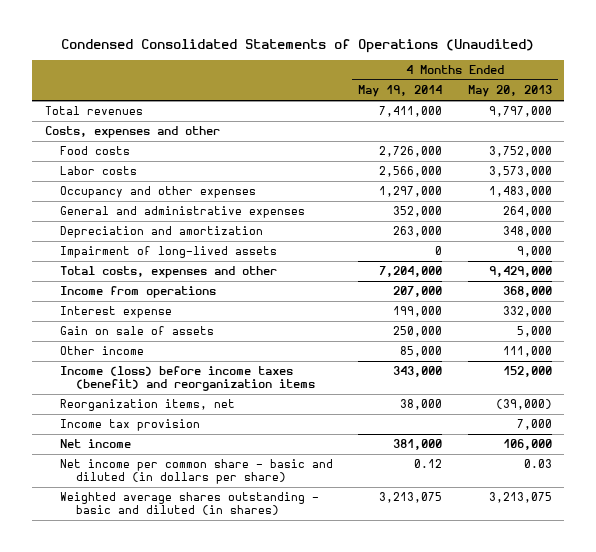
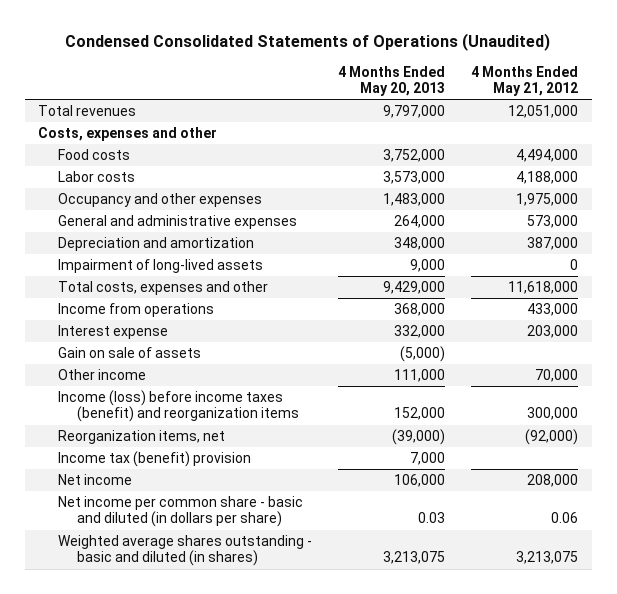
- | 4 Months Ended May 19, 2014 | 4 Months Ended May 20, 2013
+ | 4 Months Ended May 20, 2013 | 4 Months Ended May 21, 2012
- Gain on sale of assets | 250,000 | 5,000
+ Gain on sale of assets | (5,000) |
- Income tax provision | | 7,000
+ Income tax (benefit) provision | 7,000 |

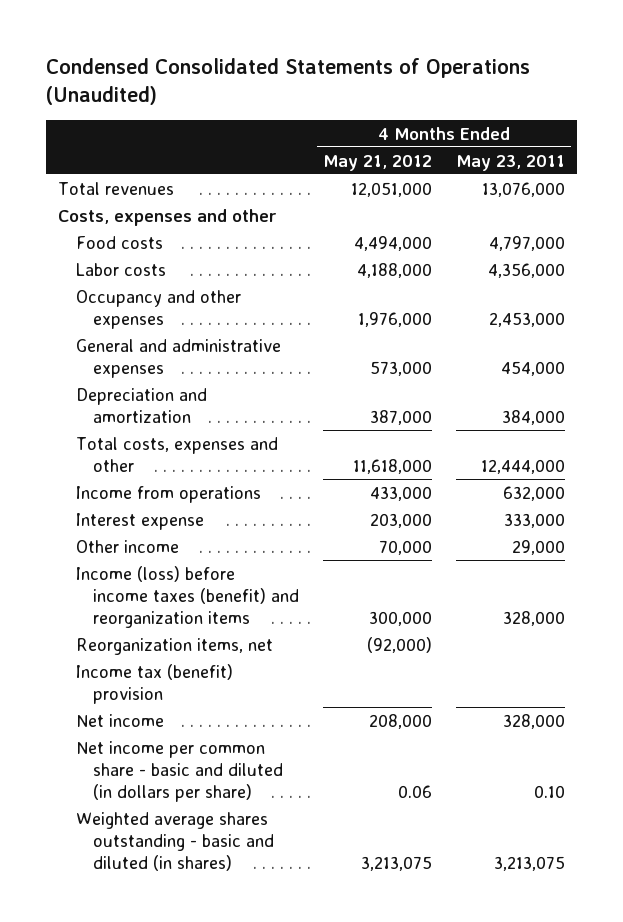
- | 4 Months Ended May 20, 2013 | 4 Months Ended May 21, 2012
+ | 4 Months Ended May 21, 2012 | 4 Months Ended May 23, 2011
- Occupancy and other expenses | 1,483,000 | 1,975,000
+ Occupancy and other expenses | 1,976,000 | 2,453,000
- Impairment of long-lived assets | 9,000 | 0
- Gain on sale of assets | (5,000) |

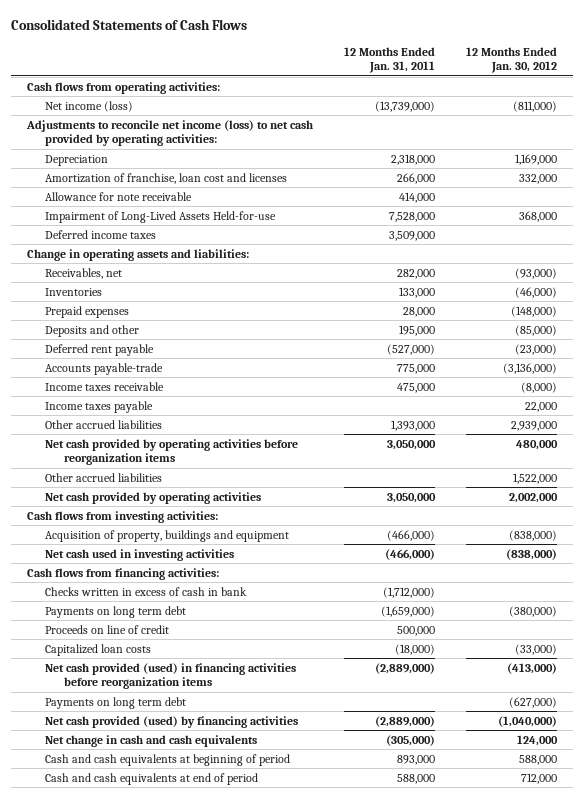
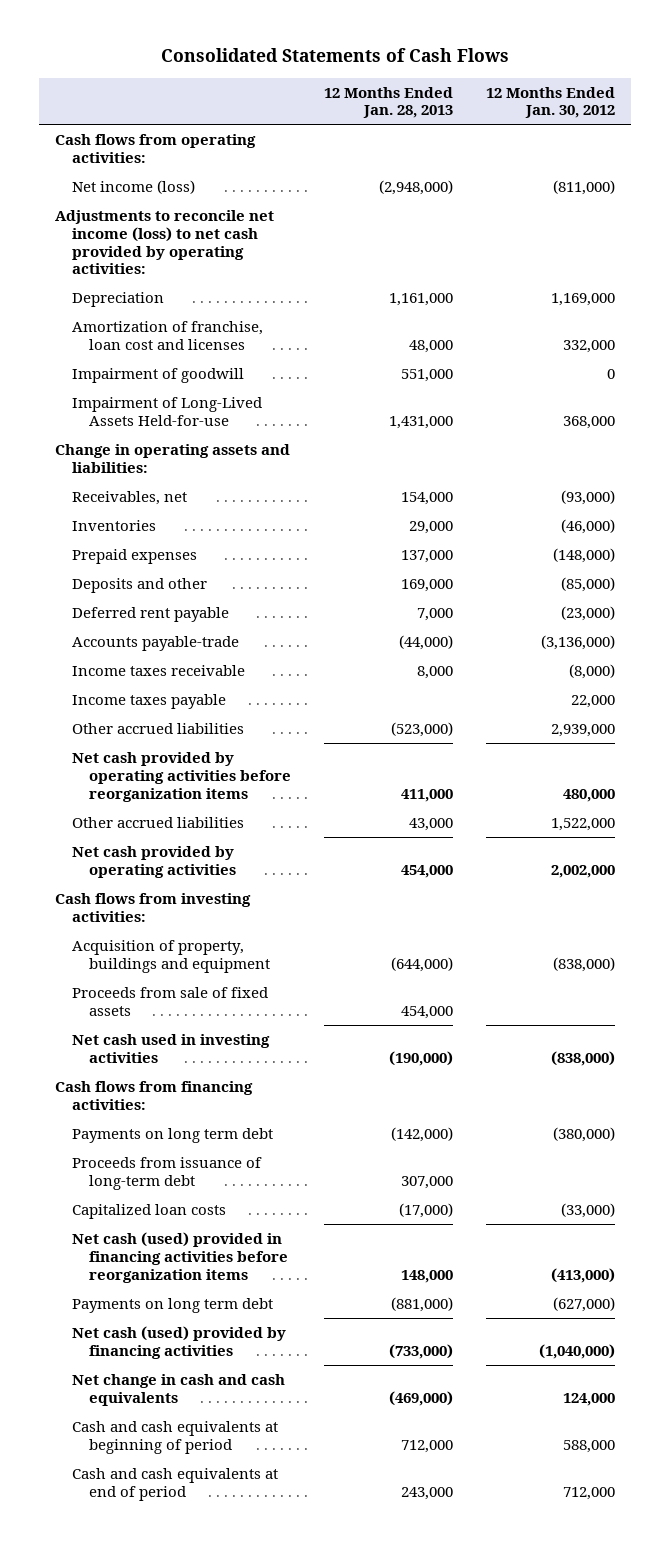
- | 12 Months Ended Jan. 31, 2011 | 12 Months Ended Jan. 30, 2012
+ | 12 Months Ended Jan. 28, 2013 | 12 Months Ended Jan. 30, 2012
- Allowance for note receivable | 414,000 |
+ Impairment of goodwill | 551,000 | 0
- Deferred income taxes | 3,509,000 |
+ Proceeds from sale of fixed assets | 454,000 |
- Checks written in excess of cash in bank | (1,712,000) |
- Proceeds on line of credit | 500,000 |
+ Proceeds from issuance of long-term debt | 307,000 |
- Net cash provided (used) in financing activities before reorganization items | (2,889,000) | (413,000)
+ Net cash (used) provided in financing activities before reorganization items | 148,000 | (413,000)
- Net cash provided (used) by financing activities | (2,889,000) | (1,040,000)
+ Net cash (used) provided by financing activities | (733,000) | (1,040,000)

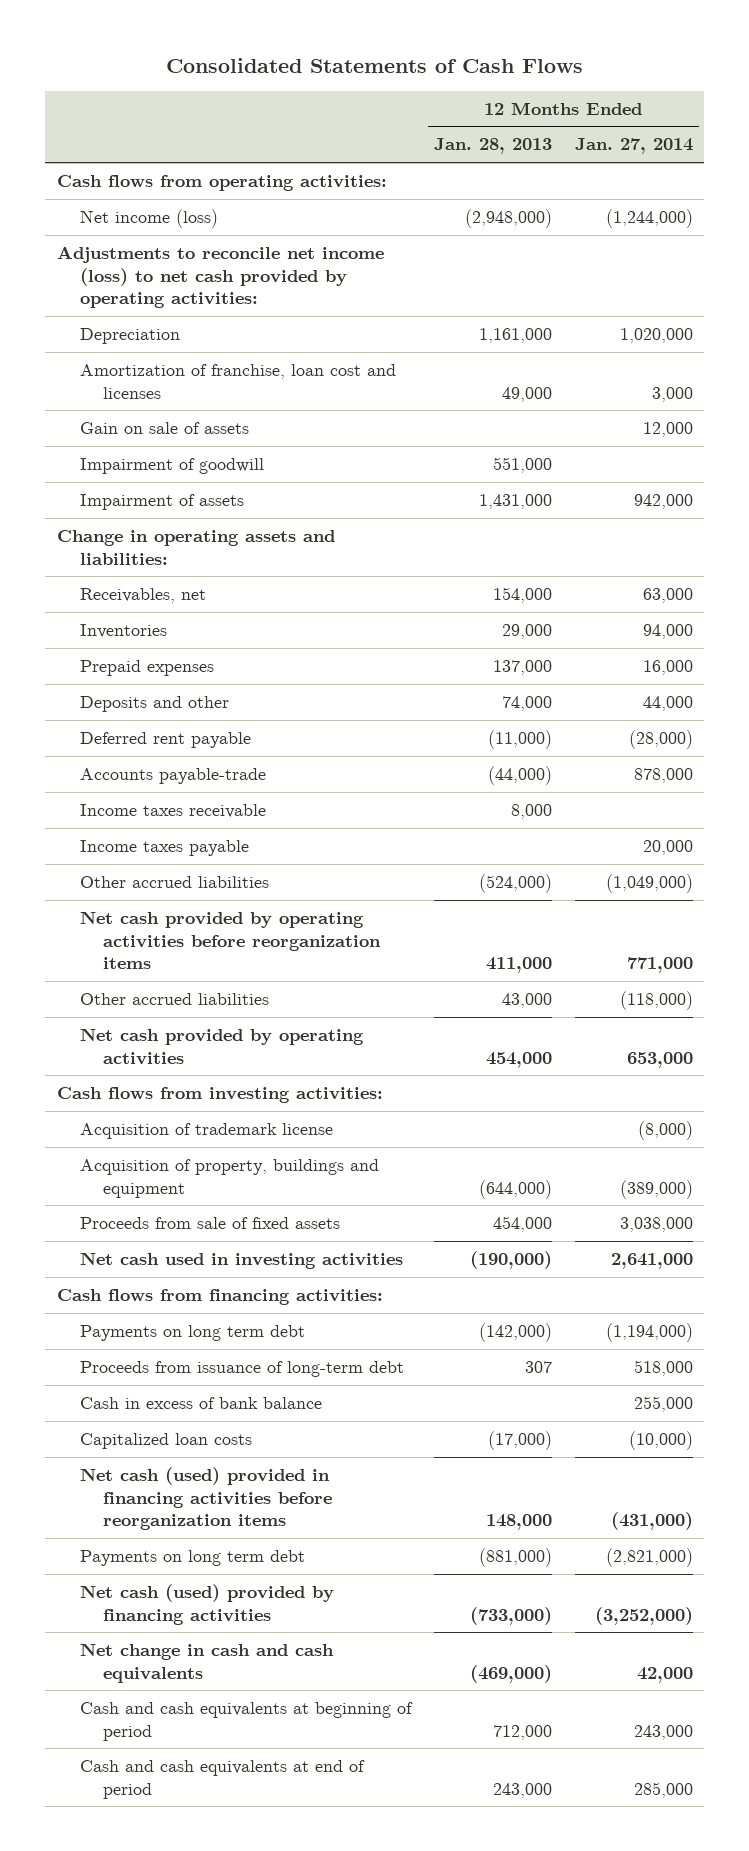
- | 12 Months Ended Jan. 28, 2013 | 12 Months Ended Jan. 30, 2012
+ | 12 Months Ended Jan. 28, 2013 | 12 Months Ended Jan. 27, 2014
- Amortization of franchise, loan cost and licenses | 48,000 | 332,000
+ Amortization of franchise, loan cost and licenses | 49,000 | 3,000
+ Gain on sale of assets | | 12,000
- Impairment of Long-Lived Assets Held-for-use | 1,431,000 | 368,000
+ Impairment of assets | 1,431,000 | 942,000
- Deposits and other | 169,000 | (85,000)
- Deferred rent payable | 7,000 | (23,000)
+ Deposits and other | 74,000 | 44,000
+ Deferred rent payable | (11,000) | (28,000)
- Other accrued liabilities | (523,000) | 2,939,000
+ Other accrued liabilities | (524,000) | (1,049,000)
+ Acquisition of trademark license | | (8,000)
- Proceeds from issuance of long-term debt | 307,000 |
+ Proceeds from issuance of long-term debt | 307 | 518,000
+ Cash in excess of bank balance | | 255,000

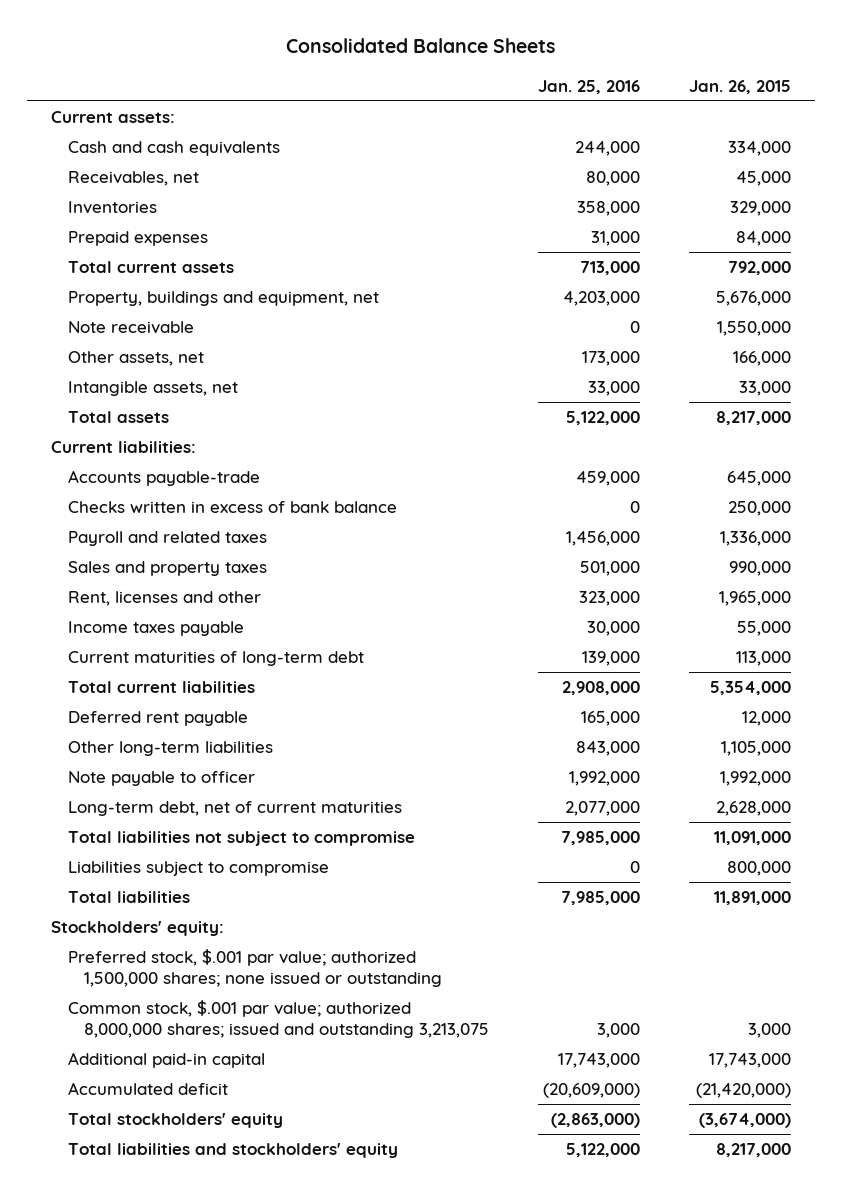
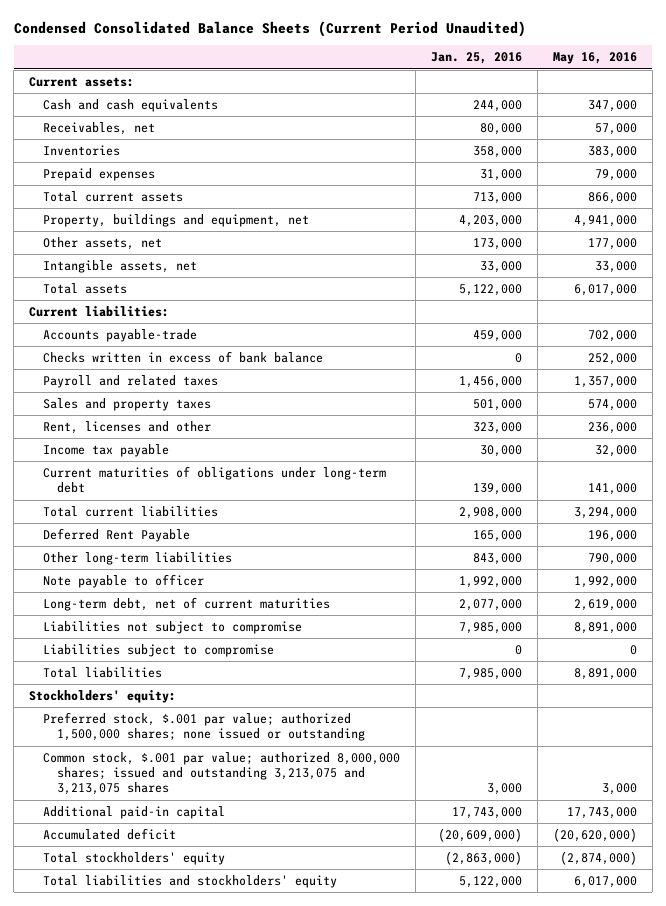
- Consolidated Balance Sheets
+ Condensed Consolidated Balance Sheets (Current Period Unaudited)
- | Jan. 25, 2016 | Jan. 26, 2015
+ | Jan. 25, 2016 | May 16, 2016
- Note receivable | 0 | 1,550,000
- Income taxes payable | 30,000 | 55,000
- Current maturities of long-term debt | 139,000 | 113,000
+ Income tax payable | 30,000 | 32,000
+ Current maturities of obligations under long-term debt | 139,000 | 141,000
- Deferred rent payable | 165,000 | 12,000
+ Deferred Rent Payable | 165,000 | 196,000
- Total liabilities not subject to compromise | 7,985,000 | 11,091,000
+ Liabilities not subject to compromise | 7,985,000 | 8,891,000
- Common stock, $.001 par value; authorized 8,000,000 shares; issued and outstanding 3,213,075 | 3,000 | 3,000
+ Common stock, $.001 par value; authorized 8,000,000 shares; issued and outstanding 3,213,075 and 3,213,075 shares | 3,000 | 3,000

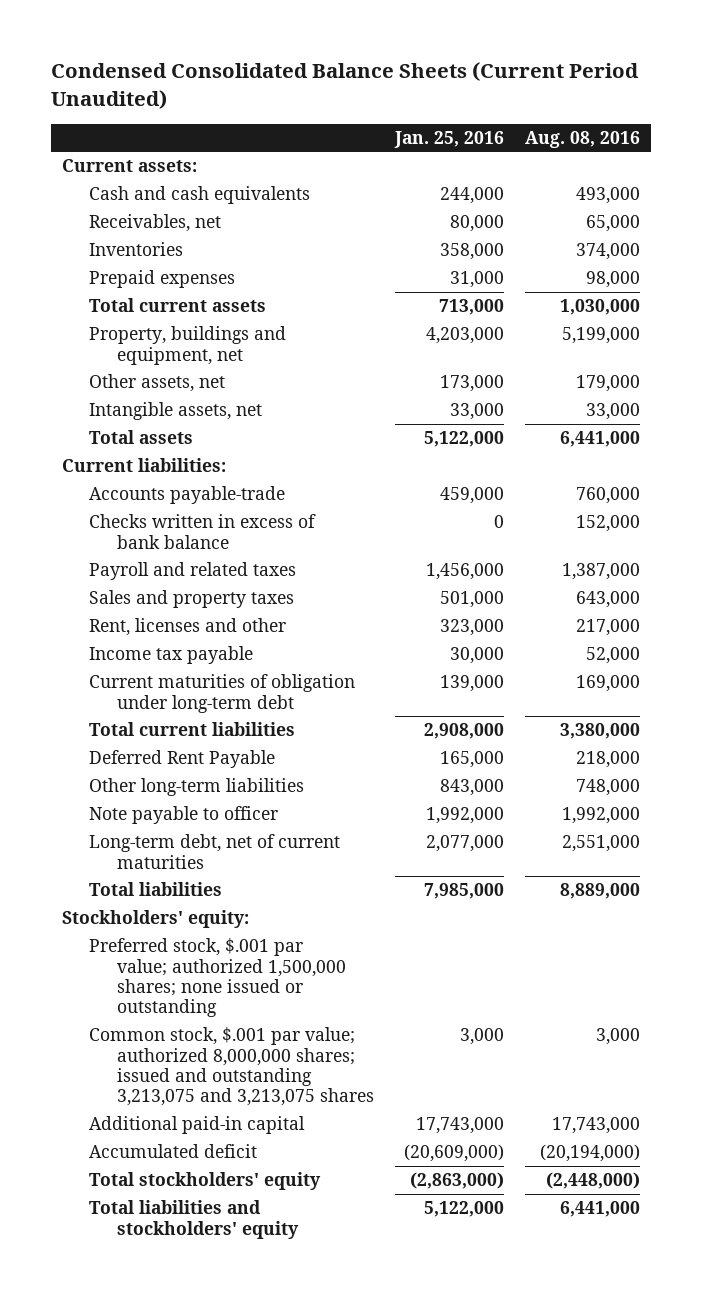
- | Jan. 25, 2016 | May 16, 2016
+ | Jan. 25, 2016 | Aug. 08, 2016
- Current maturities of obligations under long-term debt | 139,000 | 141,000
+ Current maturities of obligation under long-term debt | 139,000 | 169,000
- Liabilities not subject to compromise | 7,985,000 | 8,891,000
- Liabilities subject to compromise | 0 | 0

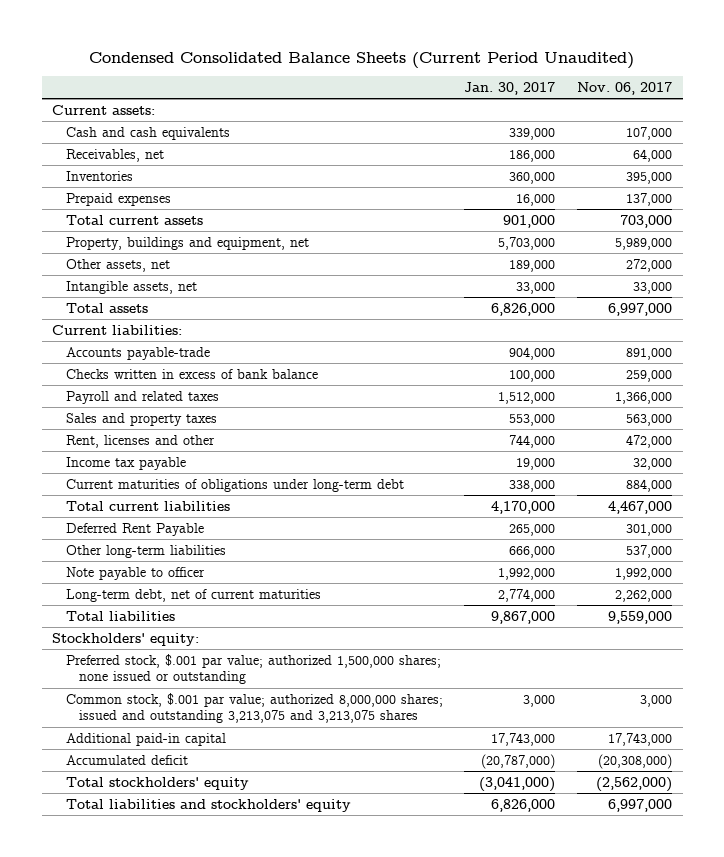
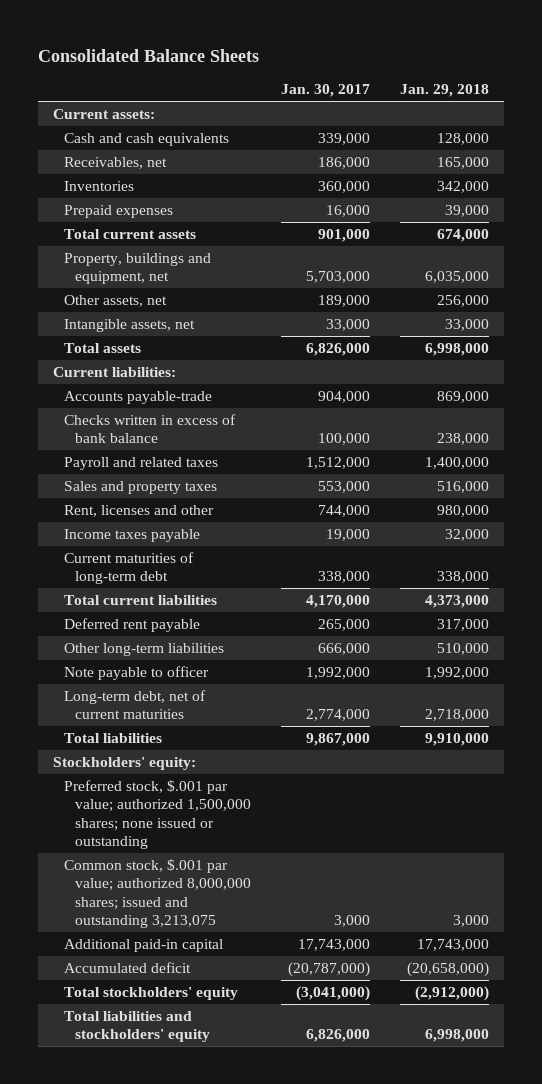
- Condensed Consolidated Balance Sheets (Current Period Unaudited)
+ Consolidated Balance Sheets
- | Jan. 30, 2017 | Nov. 06, 2017
+ | Jan. 30, 2017 | Jan. 29, 2018
- Income tax payable | 19,000 | 32,000
- Current maturities of obligations under long-term debt | 338,000 | 884,000
+ Income taxes payable | 19,000 | 32,000
+ Current maturities of long-term debt | 338,000 | 338,000
- Deferred Rent Payable | 265,000 | 301,000
+ Deferred rent payable | 265,000 | 317,000
- Common stock, $.001 par value; authorized 8,000,000 shares; issued and outstanding 3,213,075 and 3,213,075 shares | 3,000 | 3,000
+ Common stock, $.001 par value; authorized 8,000,000 shares; issued and outstanding 3,213,075 | 3,000 | 3,000

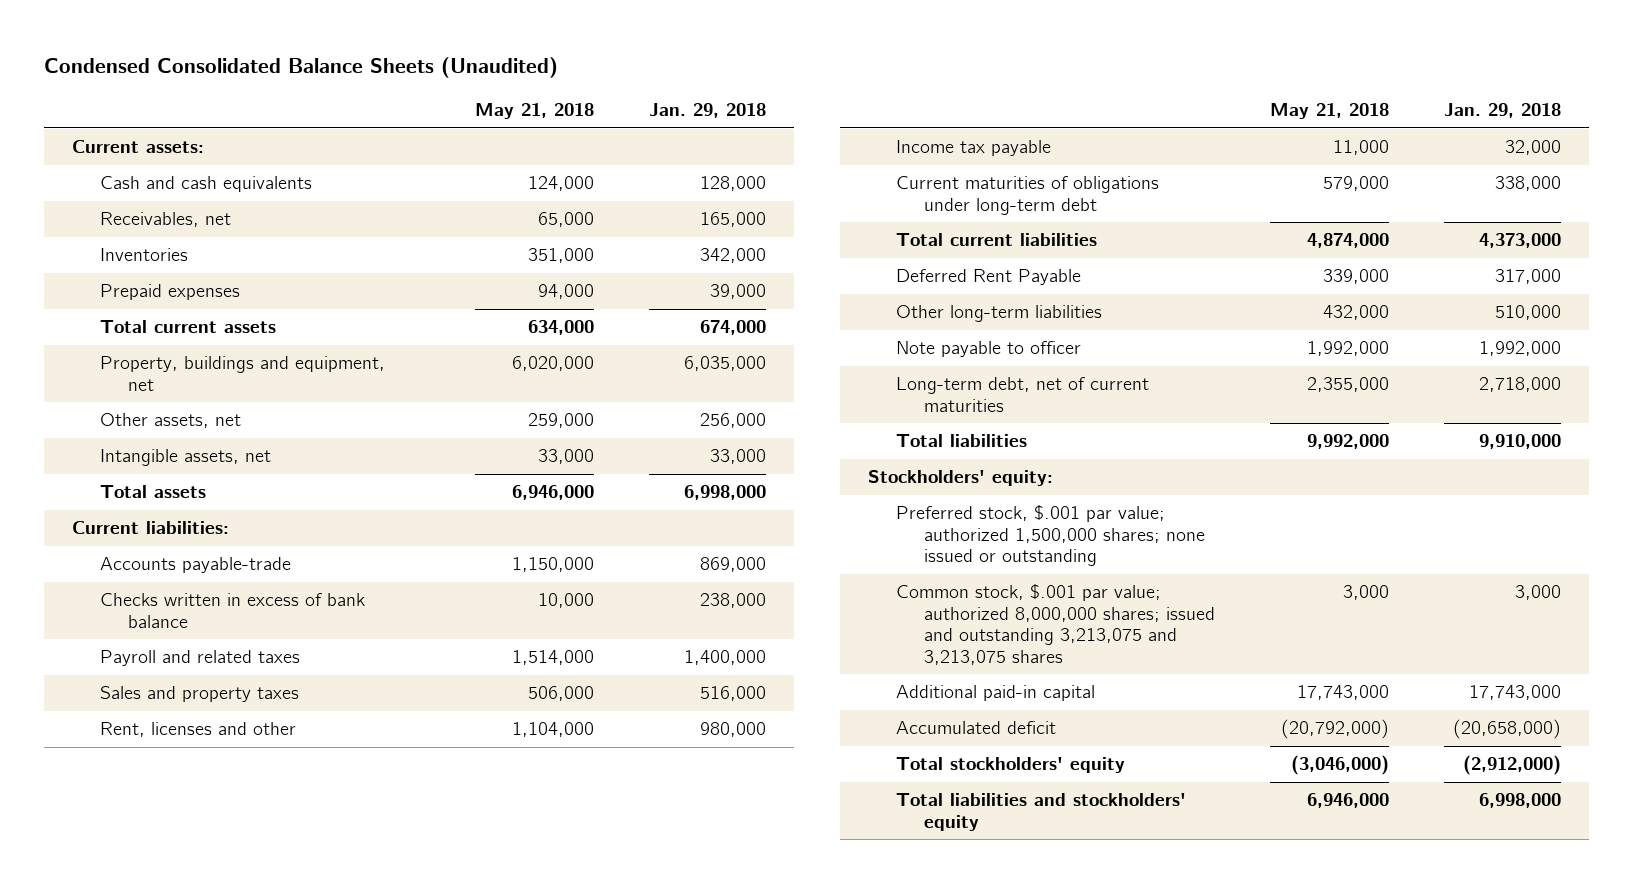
- Consolidated Balance Sheets
+ Condensed Consolidated Balance Sheets (Unaudited)
- | Jan. 30, 2017 | Jan. 29, 2018
+ | May 21, 2018 | Jan. 29, 2018
- Income taxes payable | 19,000 | 32,000
- Current maturities of long-term debt | 338,000 | 338,000
+ Income tax payable | 11,000 | 32,000
+ Current maturities of obligations under long-term debt | 579,000 | 338,000
- Deferred rent payable | 265,000 | 317,000
+ Deferred Rent Payable | 339,000 | 317,000
- Common stock, $.001 par value; authorized 8,000,000 shares; issued and outstanding 3,213,075 | 3,000 | 3,000
+ Common stock, $.001 par value; authorized 8,000,000 shares; issued and outstanding 3,213,075 and 3,213,075 shares | 3,000 | 3,000

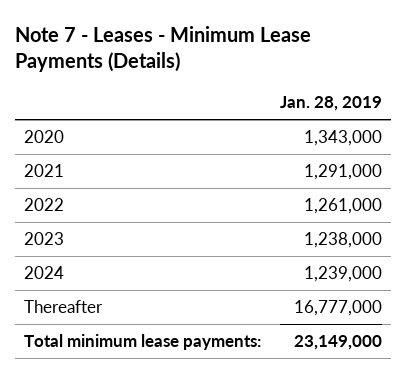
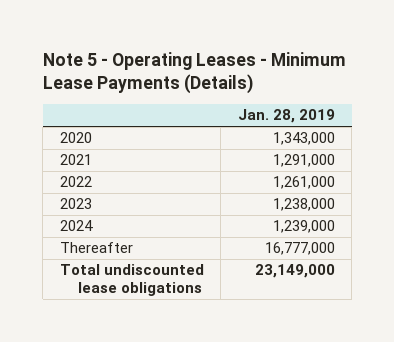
- Note 7 - Leases - Minimum Lease Payments (Details)
+ Note 5 - Operating Leases - Minimum Lease Payments (Details)
- Total minimum lease payments: | 23,149,000
+ Total undiscounted lease obligations | 23,149,000

